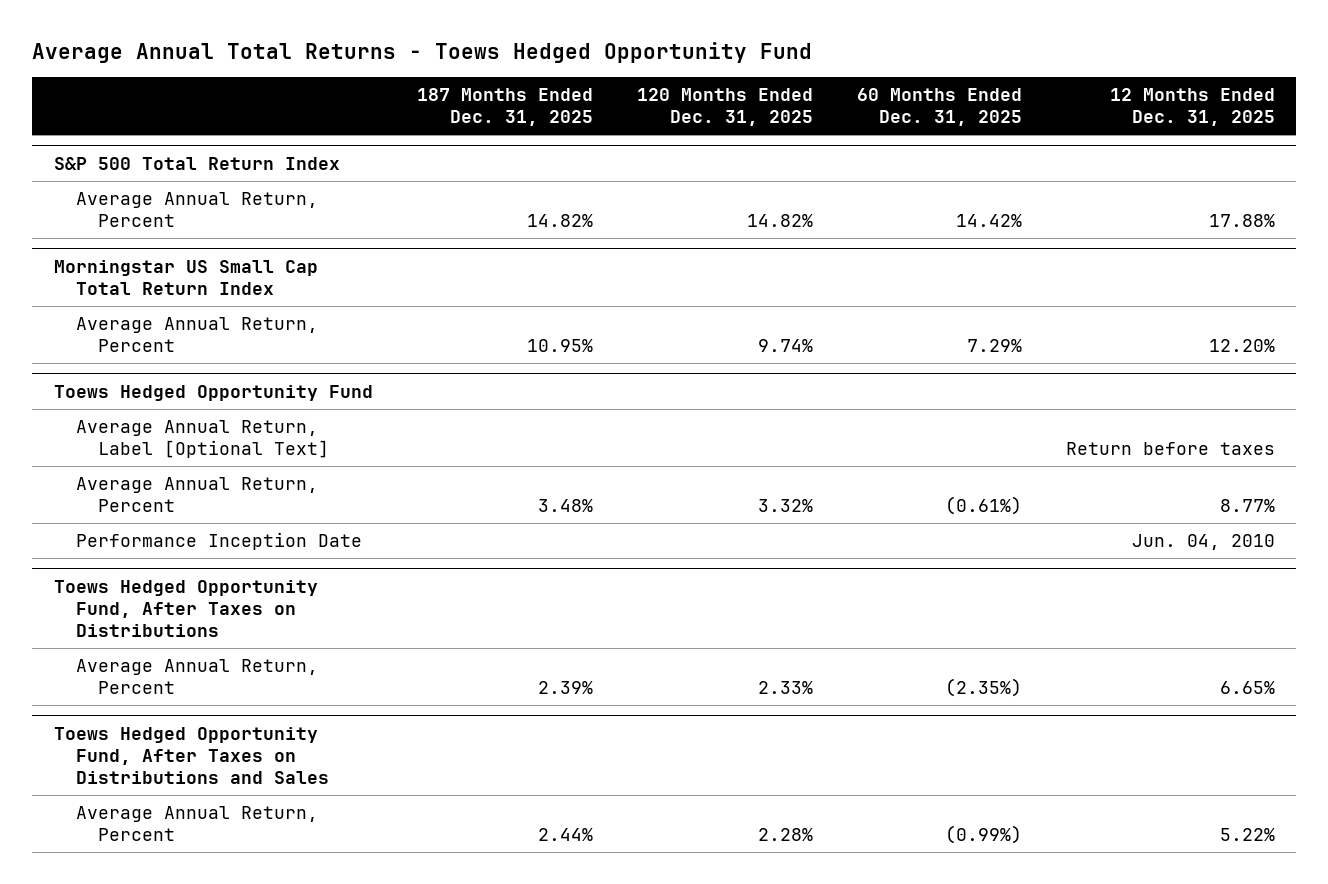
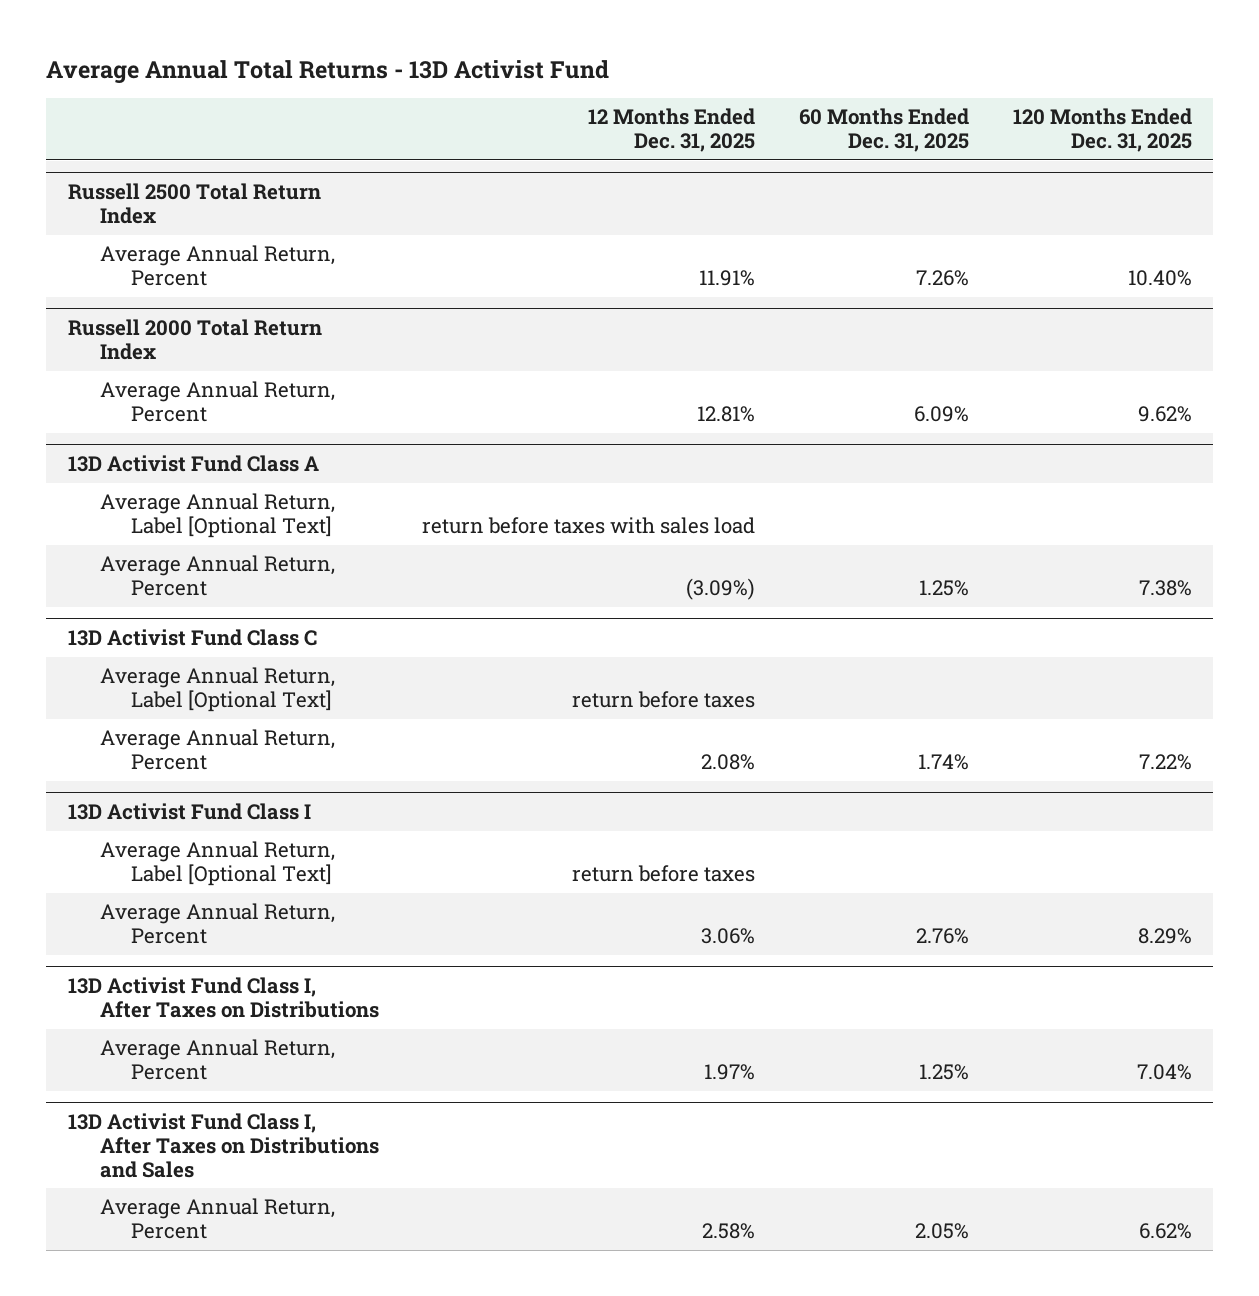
- Average Annual Total Returns - Toews Hedged Opportunity Fund
+ Average Annual Total Returns - 13D Activist Fund
- | 187 Months Ended Dec. 31, 2025 | 120 Months Ended Dec. 31, 2025 | 60 Months Ended Dec. 31, 2025 | 12 Months Ended Dec. 31, 2025
+ | 12 Months Ended Dec. 31, 2025 | 60 Months Ended Dec. 31, 2025 | 120 Months Ended Dec. 31, 2025
- S&P 500 Total Return Index
- Average Annual Return, Percent | 14.82% | 14.82% | 14.42% | 17.88%
- Morningstar US Small Cap Total Return Index
- Average Annual Return, Percent | 10.95% | 9.74% | 7.29% | 12.20%
- Toews Hedged Opportunity Fund
- Average Annual Return, Label [Optional Text] | | | | Return before taxes
- Average Annual Return, Percent | 3.48% | 3.32% | (0.61%) | 8.77%
- Performance Inception Date | | | | Jun. 04, 2010
- Toews Hedged Opportunity Fund, After Taxes on Distributions
- Average Annual Return, Percent | 2.39% | 2.33% | (2.35%) | 6.65%
- Toews Hedged Opportunity Fund, After Taxes on Distributions and Sales
- Average Annual Return, Percent | 2.44% | 2.28% | (0.99%) | 5.22%
+ Russell 2500 Total Return Index
+ Average Annual Return, Percent | 11.91% | 7.26% | 10.40%
+ Russell 2000 Total Return Index
+ Average Annual Return, Percent | 12.81% | 6.09% | 9.62%
+ 13D Activist Fund Class A
+ Average Annual Return, Label [Optional Text] | return before taxes with sales load | |
+ Average Annual Return, Percent | (3.09%) | 1.25% | 7.38%
+ 13D Activist Fund Class C
+ Average Annual Return, Label [Optional Text] | return before taxes | |
+ Average Annual Return, Percent | 2.08% | 1.74% | 7.22%
+ 13D Activist Fund Class I
+ Average Annual Return, Label [Optional Text] | return before taxes | |
+ Average Annual Return, Percent | 3.06% | 2.76% | 8.29%
+ 13D Activist Fund Class I, After Taxes on Distributions
+ Average Annual Return, Percent | 1.97% | 1.25% | 7.04%
+ 13D Activist Fund Class I, After Taxes on Distributions and Sales
+ Average Annual Return, Percent | 2.58% | 2.05% | 6.62%

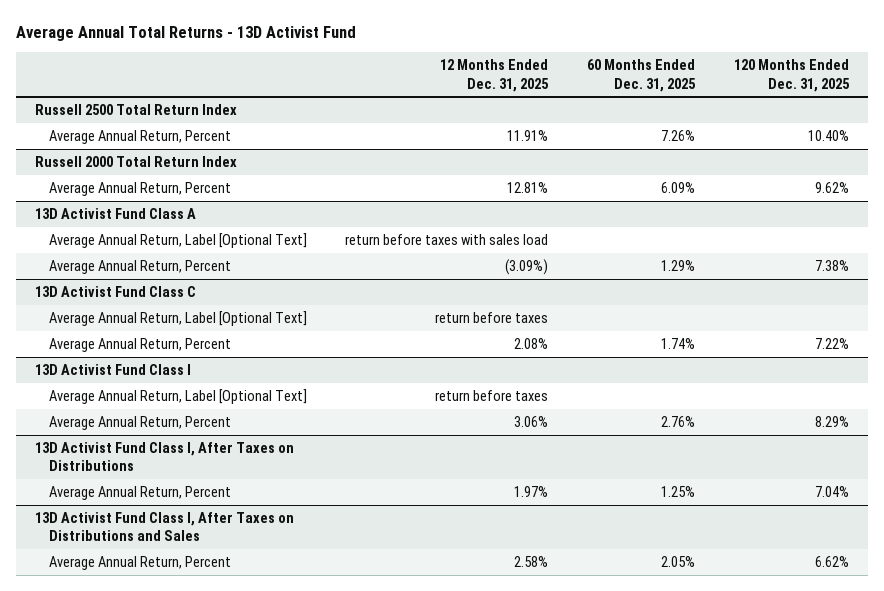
@ 13D Activist Fund Class A
- Average Annual Return, Percent | (3.09%) | 1.25% | 7.38%
+ Average Annual Return, Percent | (3.09%) | 1.29% | 7.38%

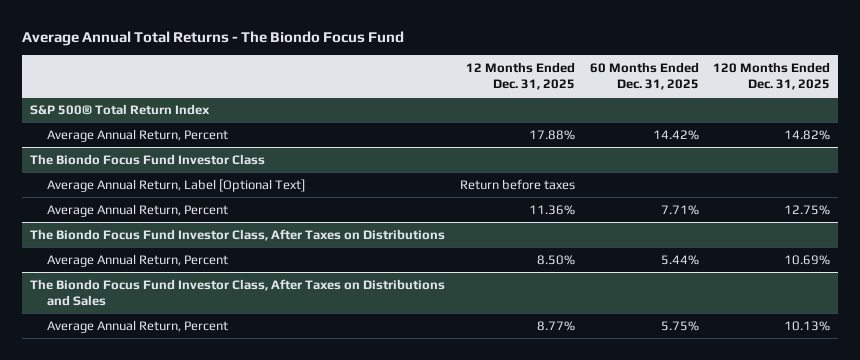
- Average Annual Total Returns - 13D Activist Fund
+ Average Annual Total Returns - The Biondo Focus Fund
- Russell 2500 Total Return Index
- Average Annual Return, Percent | 11.91% | 7.26% | 10.40%
- Russell 2000 Total Return Index
- Average Annual Return, Percent | 12.81% | 6.09% | 9.62%
- 13D Activist Fund Class A
- Average Annual Return, Label [Optional Text] | return before taxes with sales load | |
- Average Annual Return, Percent | (3.09%) | 1.29% | 7.38%
- 13D Activist Fund Class C
- Average Annual Return, Label [Optional Text] | return before taxes | |
- Average Annual Return, Percent | 2.08% | 1.74% | 7.22%
- 13D Activist Fund Class I
- Average Annual Return, Label [Optional Text] | return before taxes | |
- Average Annual Return, Percent | 3.06% | 2.76% | 8.29%
- 13D Activist Fund Class I, After Taxes on Distributions
- Average Annual Return, Percent | 1.97% | 1.25% | 7.04%
- 13D Activist Fund Class I, After Taxes on Distributions and Sales
- Average Annual Return, Percent | 2.58% | 2.05% | 6.62%
+ S&P 500® Total Return Index
+ Average Annual Return, Percent | 17.88% | 14.42% | 14.82%
+ The Biondo Focus Fund Investor Class
+ Average Annual Return, Label [Optional Text] | Return before taxes | |
+ Average Annual Return, Percent | 11.36% | 7.71% | 12.75%
+ The Biondo Focus Fund Investor Class, After Taxes on Distributions
+ Average Annual Return, Percent | 8.50% | 5.44% | 10.69%
+ The Biondo Focus Fund Investor Class, After Taxes on Distributions and Sales
+ Average Annual Return, Percent | 8.77% | 5.75% | 10.13%

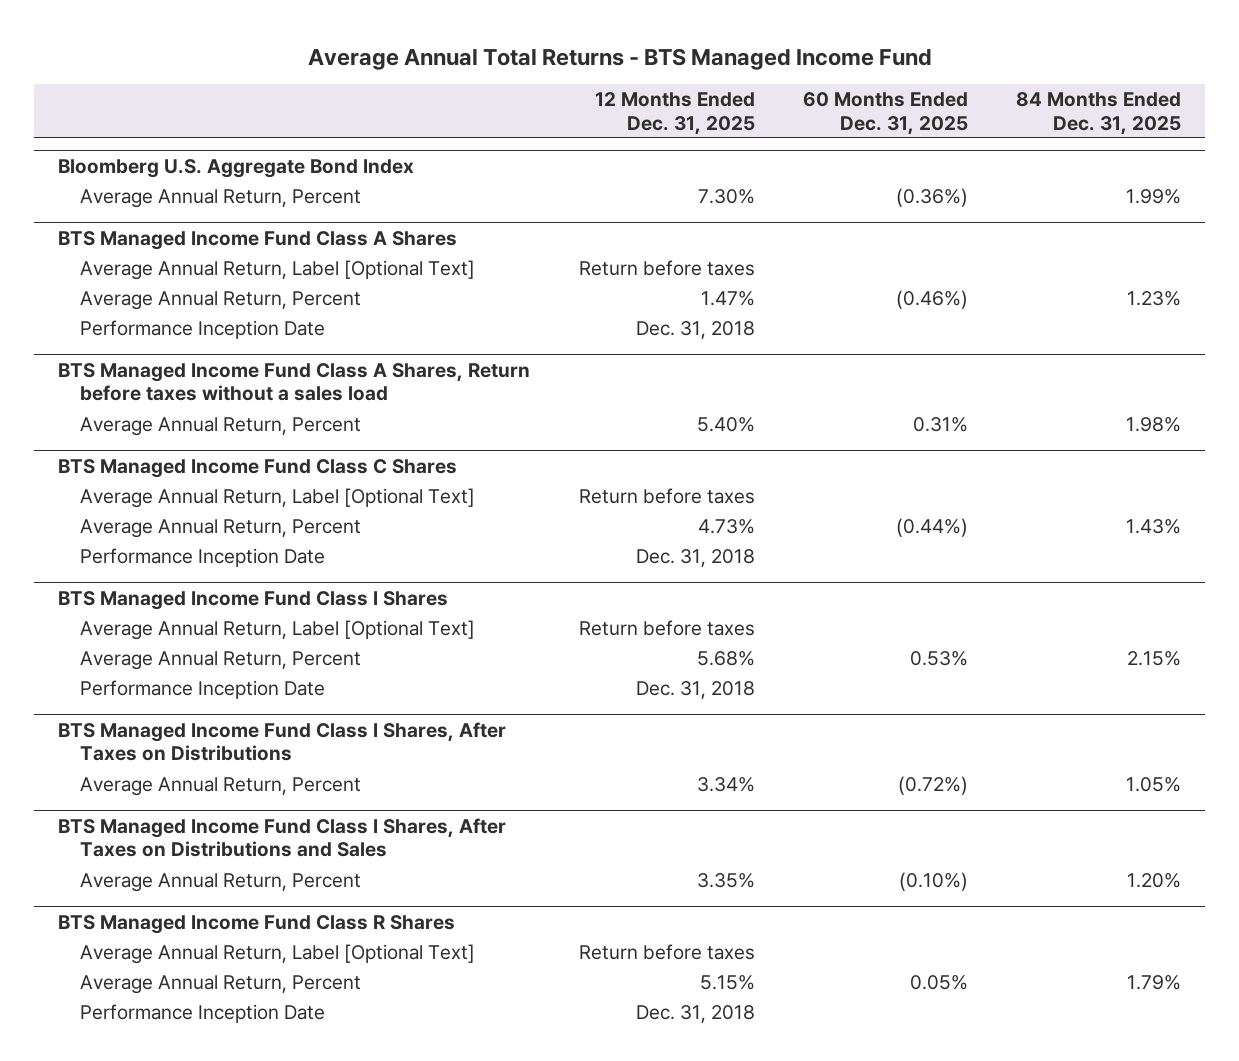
- Average Annual Total Returns - The Biondo Focus Fund
+ Average Annual Total Returns - BTS Managed Income Fund
- | 12 Months Ended Dec. 31, 2025 | 60 Months Ended Dec. 31, 2025 | 120 Months Ended Dec. 31, 2025
+ | 12 Months Ended Dec. 31, 2025 | 60 Months Ended Dec. 31, 2025 | 84 Months Ended Dec. 31, 2025
- S&P 500® Total Return Index
- Average Annual Return, Percent | 17.88% | 14.42% | 14.82%
- The Biondo Focus Fund Investor Class
+ Bloomberg U.S. Aggregate Bond Index
+ Average Annual Return, Percent | 7.30% | (0.36%) | 1.99%
+ BTS Managed Income Fund Class A Shares
- Average Annual Return, Percent | 11.36% | 7.71% | 12.75%
- The Biondo Focus Fund Investor Class, After Taxes on Distributions
- Average Annual Return, Percent | 8.50% | 5.44% | 10.69%
- The Biondo Focus Fund Investor Class, After Taxes on Distributions and Sales
- Average Annual Return, Percent | 8.77% | 5.75% | 10.13%
+ Average Annual Return, Percent | 1.47% | (0.46%) | 1.23%
+ Performance Inception Date | Dec. 31, 2018 | |
+ BTS Managed Income Fund Class A Shares, Return before taxes without a sales load
+ Average Annual Return, Percent | 5.40% | 0.31% | 1.98%
+ BTS Managed Income Fund Class C Shares
+ Average Annual Return, Label [Optional Text] | Return before taxes | |
+ Average Annual Return, Percent | 4.73% | (0.44%) | 1.43%
+ Performance Inception Date | Dec. 31, 2018 | |
+ BTS Managed Income Fund Class I Shares
+ Average Annual Return, Label [Optional Text] | Return before taxes | |
+ Average Annual Return, Percent | 5.68% | 0.53% | 2.15%
+ Performance Inception Date | Dec. 31, 2018 | |
+ BTS Managed Income Fund Class I Shares, After Taxes on Distributions
+ Average Annual Return, Percent | 3.34% | (0.72%) | 1.05%
+ BTS Managed Income Fund Class I Shares, After Taxes on Distributions and Sales
+ Average Annual Return, Percent | 3.35% | (0.10%) | 1.20%
+ BTS Managed Income Fund Class R Shares
+ Average Annual Return, Label [Optional Text] | Return before taxes | |
+ Average Annual Return, Percent | 5.15% | 0.05% | 1.79%
+ Performance Inception Date | Dec. 31, 2018 | |

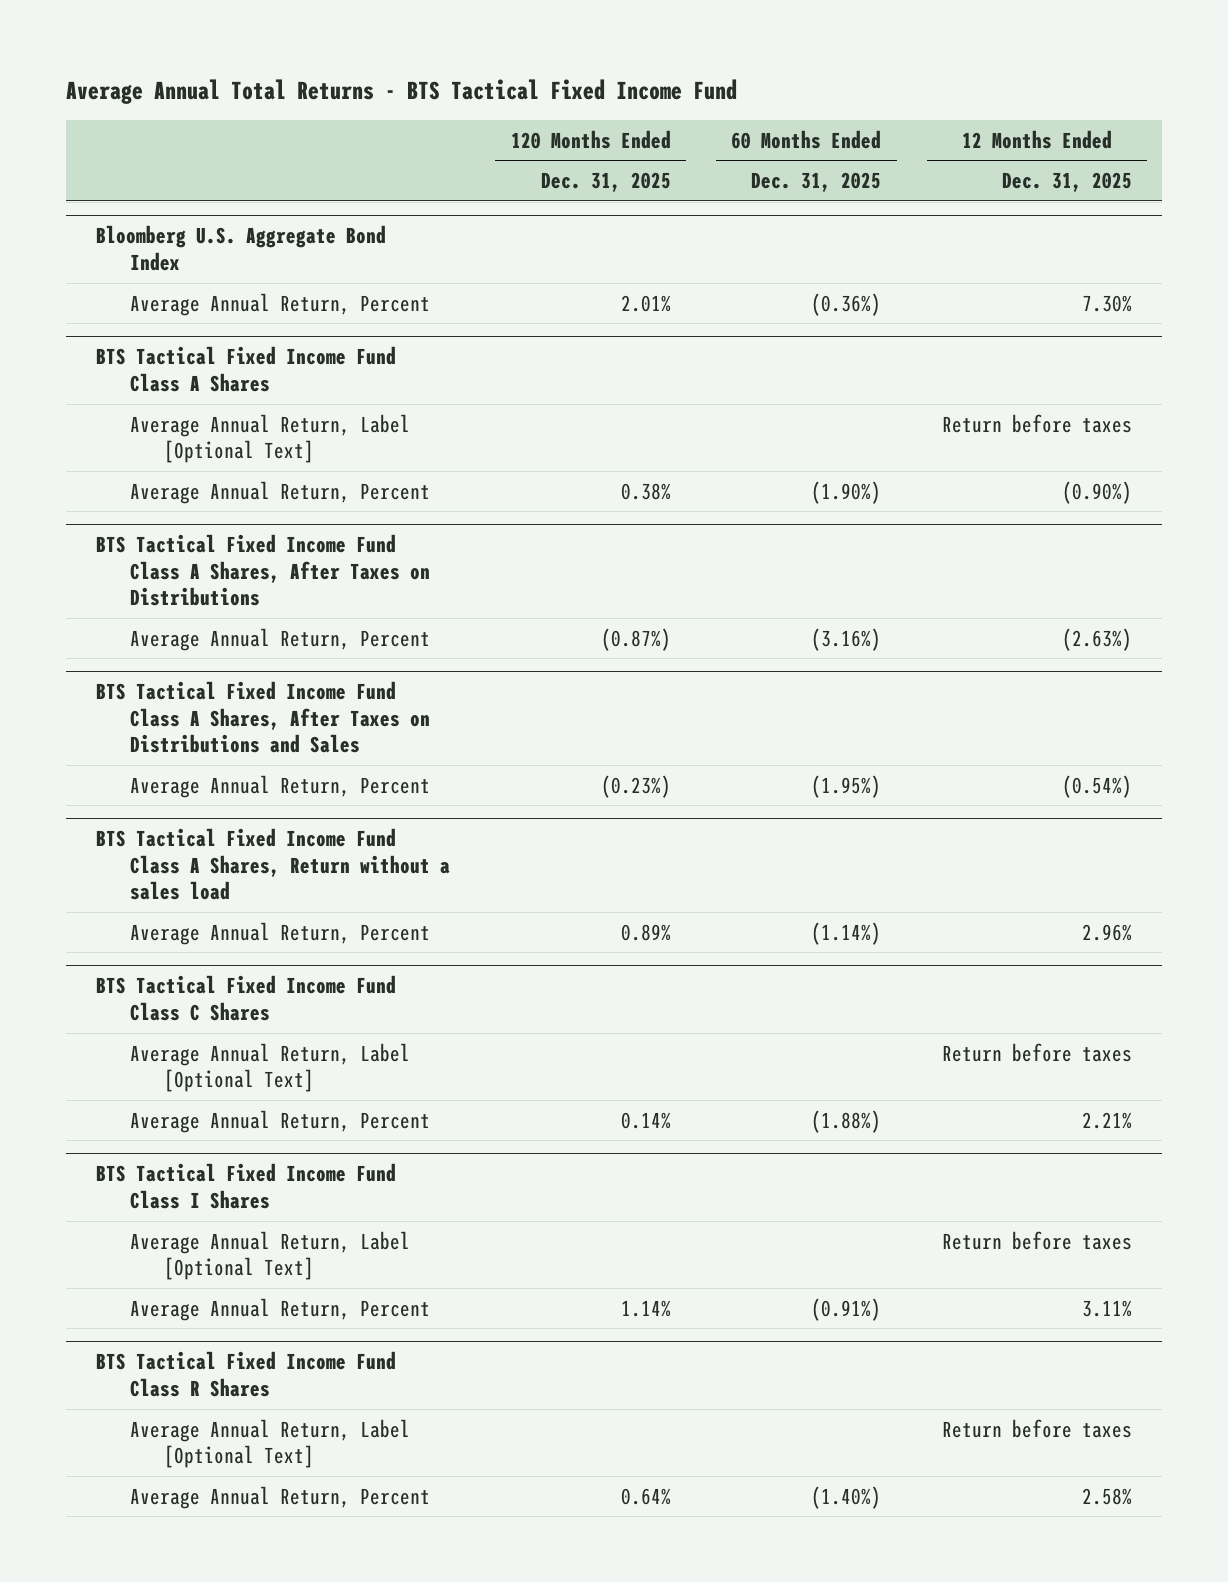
- Average Annual Total Returns - BTS Managed Income Fund
+ Average Annual Total Returns - BTS Tactical Fixed Income Fund
- | 12 Months Ended Dec. 31, 2025 | 60 Months Ended Dec. 31, 2025 | 84 Months Ended Dec. 31, 2025
+ | 120 Months Ended Dec. 31, 2025 | 60 Months Ended Dec. 31, 2025 | 12 Months Ended Dec. 31, 2025
- BTS Managed Income Fund Class A Shares
+ BTS Tactical Fixed Income Fund Class A Shares
- Average Annual Return, Percent | 1.47% | (0.46%) | 1.23%
- Performance Inception Date | Dec. 31, 2018 | |
- BTS Managed Income Fund Class A Shares, Return before taxes without a sales load
- Average Annual Return, Percent | 5.40% | 0.31% | 1.98%
- BTS Managed Income Fund Class C Shares
+ Average Annual Return, Percent | 0.38% | (1.90%) | (0.90%)
+ BTS Tactical Fixed Income Fund Class A Shares, After Taxes on Distributions
+ Average Annual Return, Percent | (0.87%) | (3.16%) | (2.63%)
+ BTS Tactical Fixed Income Fund Class A Shares, After Taxes on Distributions and Sales
+ Average Annual Return, Percent | (0.23%) | (1.95%) | (0.54%)
+ BTS Tactical Fixed Income Fund Class A Shares, Return without a sales load
+ Average Annual Return, Percent | 0.89% | (1.14%) | 2.96%
+ BTS Tactical Fixed Income Fund Class C Shares
- Average Annual Return, Percent | 4.73% | (0.44%) | 1.43%
- Performance Inception Date | Dec. 31, 2018 | |
- BTS Managed Income Fund Class I Shares
+ Average Annual Return, Percent | 0.14% | (1.88%) | 2.21%
+ BTS Tactical Fixed Income Fund Class I Shares
- Average Annual Return, Percent | 5.68% | 0.53% | 2.15%
- Performance Inception Date | Dec. 31, 2018 | |
- BTS Managed Income Fund Class I Shares, After Taxes on Distributions
- Average Annual Return, Percent | 3.34% | (0.72%) | 1.05%
- BTS Managed Income Fund Class I Shares, After Taxes on Distributions and Sales
- Average Annual Return, Percent | 3.35% | (0.10%) | 1.20%
- BTS Managed Income Fund Class R Shares
+ Average Annual Return, Percent | 1.14% | (0.91%) | 3.11%
+ BTS Tactical Fixed Income Fund Class R Shares
- Average Annual Return, Percent | 5.15% | 0.05% | 1.79%
- Performance Inception Date | Dec. 31, 2018 | |
+ Average Annual Return, Percent | 0.64% | (1.40%) | 2.58%

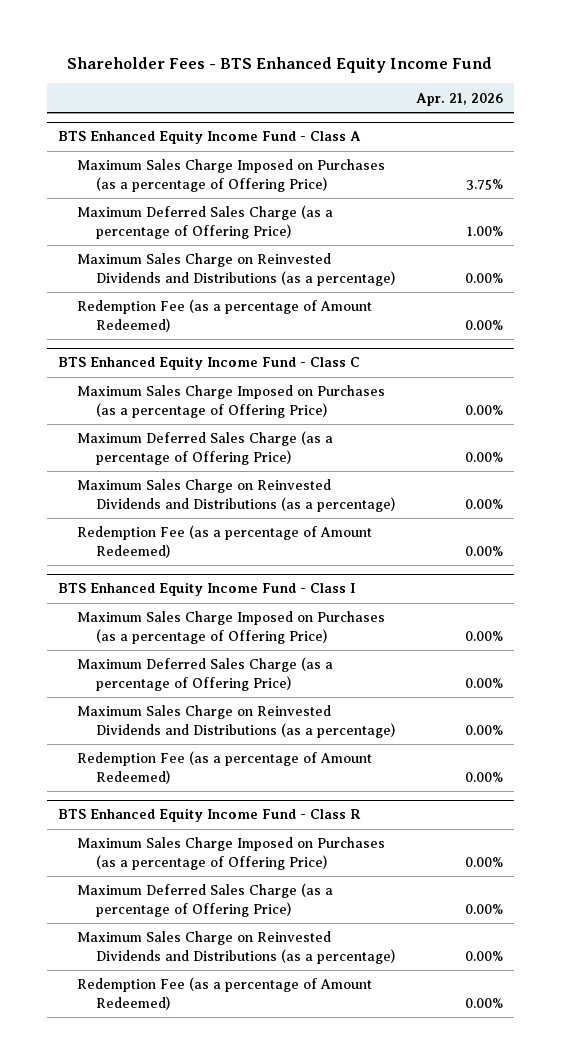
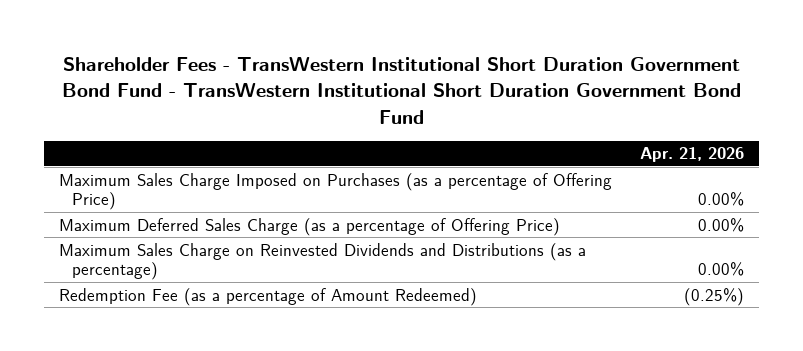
- Shareholder Fees - BTS Enhanced Equity Income Fund
+ Shareholder Fees - TransWestern Institutional Short Duration Government Bond Fund - TransWestern Institutional Short Duration Government Bond Fund
- BTS Enhanced Equity Income Fund - Class A
- Maximum Sales Charge Imposed on Purchases (as a percentage of Offering Price) | 3.75%
- Maximum Deferred Sales Charge (as a percentage of Offering Price) | 1.00%
- Maximum Sales Charge on Reinvested Dividends and Distributions (as a percentage) | 0.00%
- Redemption Fee (as a percentage of Amount Redeemed) | 0.00%
- BTS Enhanced Equity Income Fund - Class C
- Redemption Fee (as a percentage of Amount Redeemed) | 0.00%
- BTS Enhanced Equity Income Fund - Class I
- Maximum Sales Charge Imposed on Purchases (as a percentage of Offering Price) | 0.00%
- Maximum Deferred Sales Charge (as a percentage of Offering Price) | 0.00%
- Maximum Sales Charge on Reinvested Dividends and Distributions (as a percentage) | 0.00%
- Redemption Fee (as a percentage of Amount Redeemed) | 0.00%
- BTS Enhanced Equity Income Fund - Class R
- Maximum Sales Charge Imposed on Purchases (as a percentage of Offering Price) | 0.00%
- Maximum Deferred Sales Charge (as a percentage of Offering Price) | 0.00%
- Maximum Sales Charge on Reinvested Dividends and Distributions (as a percentage) | 0.00%
- Redemption Fee (as a percentage of Amount Redeemed) | 0.00%
+ Redemption Fee (as a percentage of Amount Redeemed) | (0.25%)

